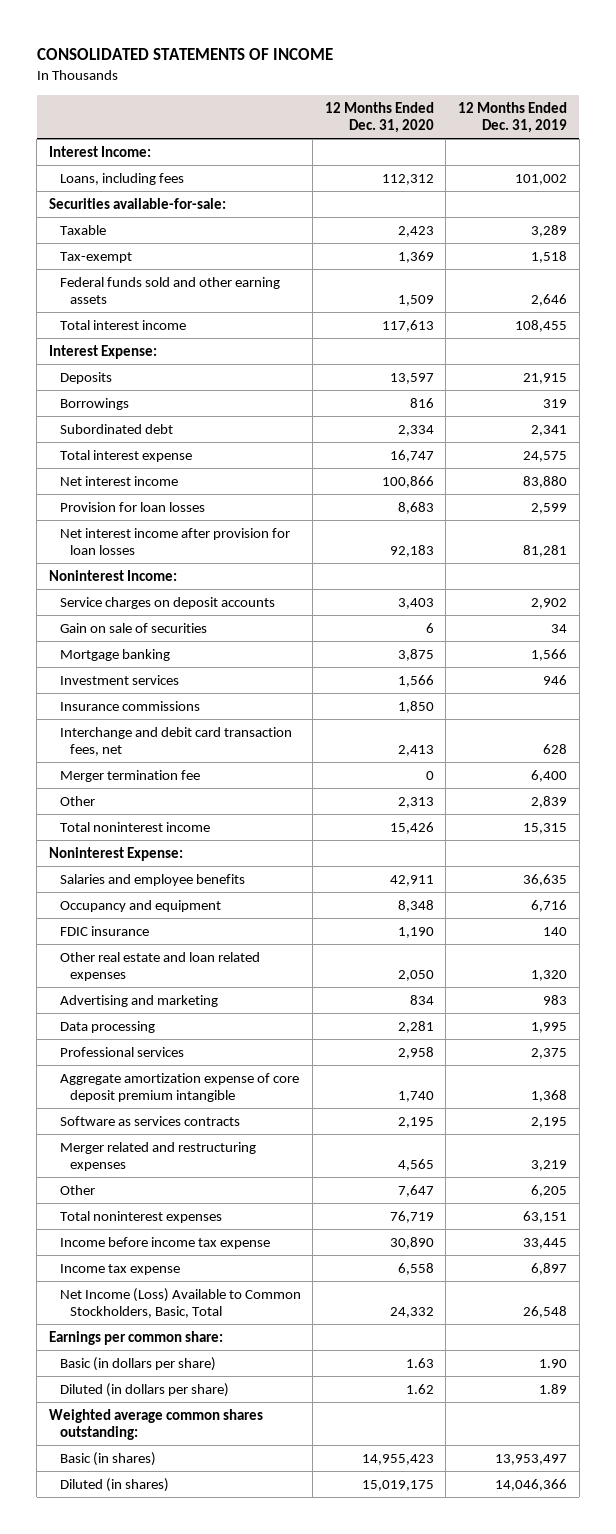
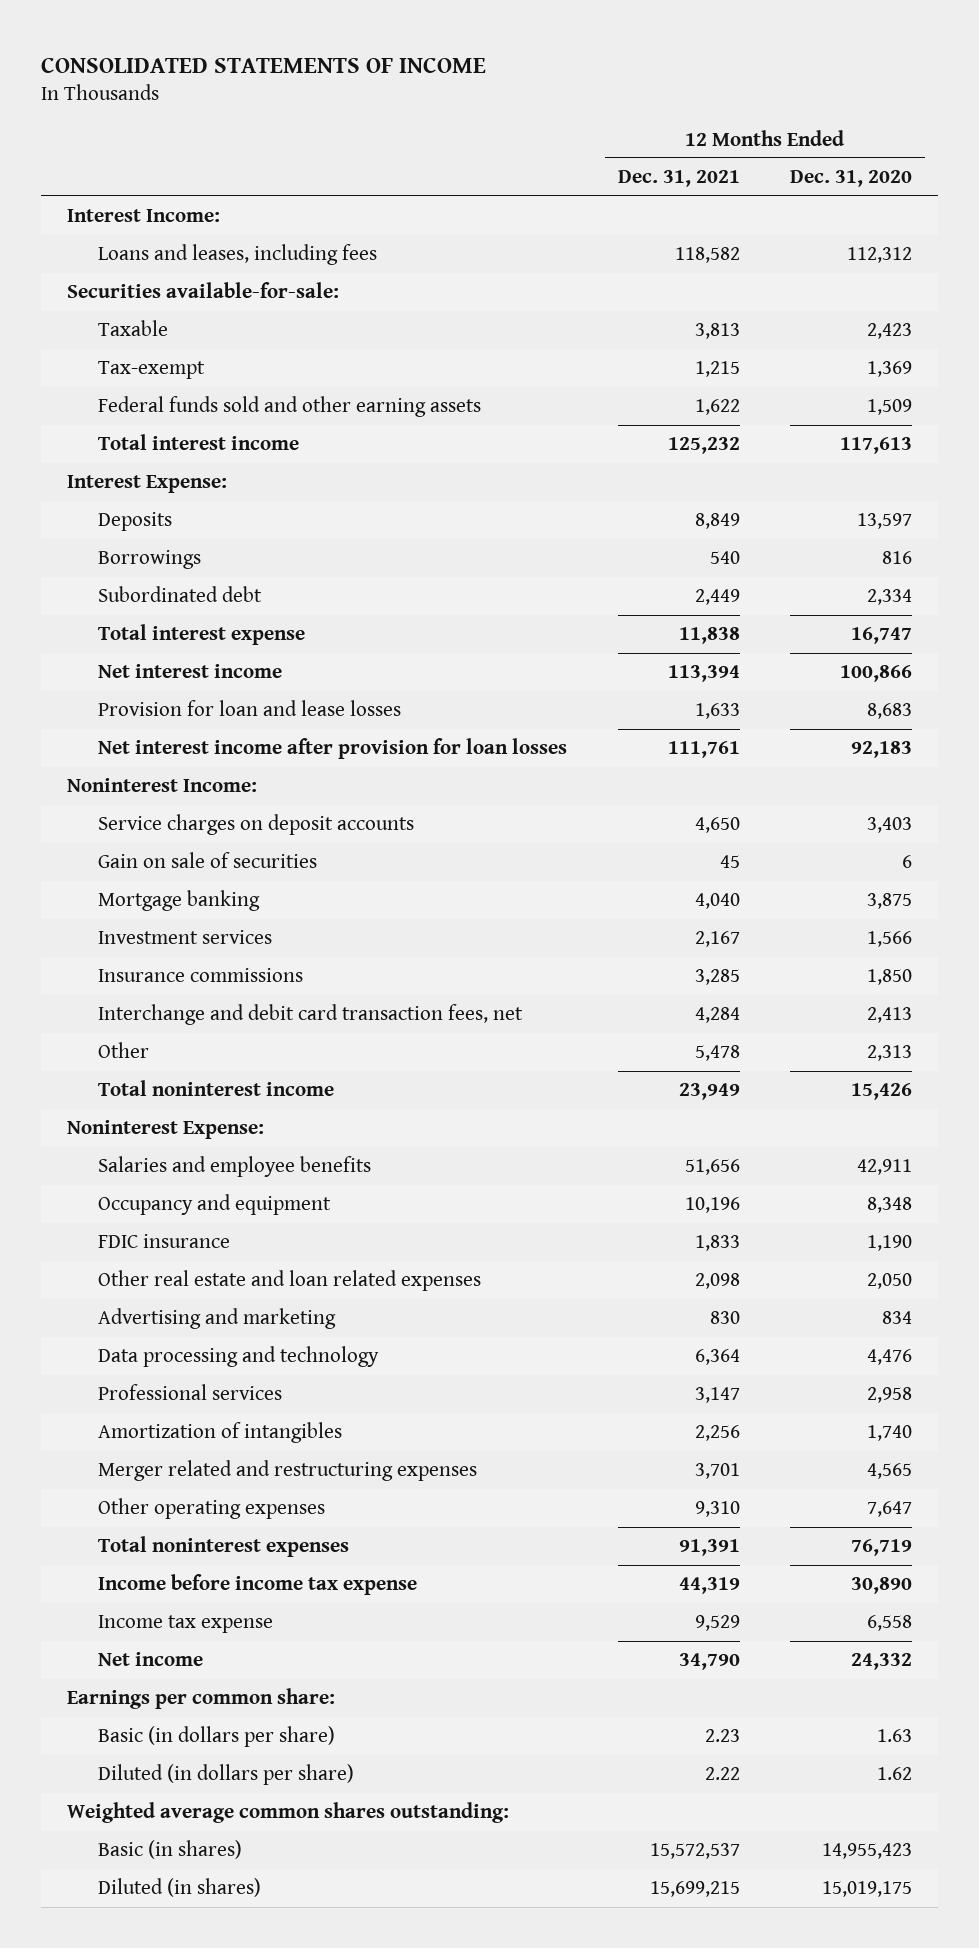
- | 12 Months Ended Dec. 31, 2020 | 12 Months Ended Dec. 31, 2019
+ | 12 Months Ended Dec. 31, 2021 | 12 Months Ended Dec. 31, 2020
- Loans, including fees | 112,312 | 101,002
+ Loans and leases, including fees | 118,582 | 112,312
- Provision for loan losses | 8,683 | 2,599
+ Provision for loan and lease losses | 1,633 | 8,683
- Merger termination fee | 0 | 6,400
- Data processing | 2,281 | 1,995
+ Data processing and technology | 6,364 | 4,476
- Aggregate amortization expense of core deposit premium intangible | 1,740 | 1,368
- Software as services contracts | 2,195 | 2,195
+ Amortization of intangibles | 2,256 | 1,740
- Other | 7,647 | 6,205
+ Other operating expenses | 9,310 | 7,647
- Net Income (Loss) Available to Common Stockholders, Basic, Total | 24,332 | 26,548
+ Net income | 34,790 | 24,332

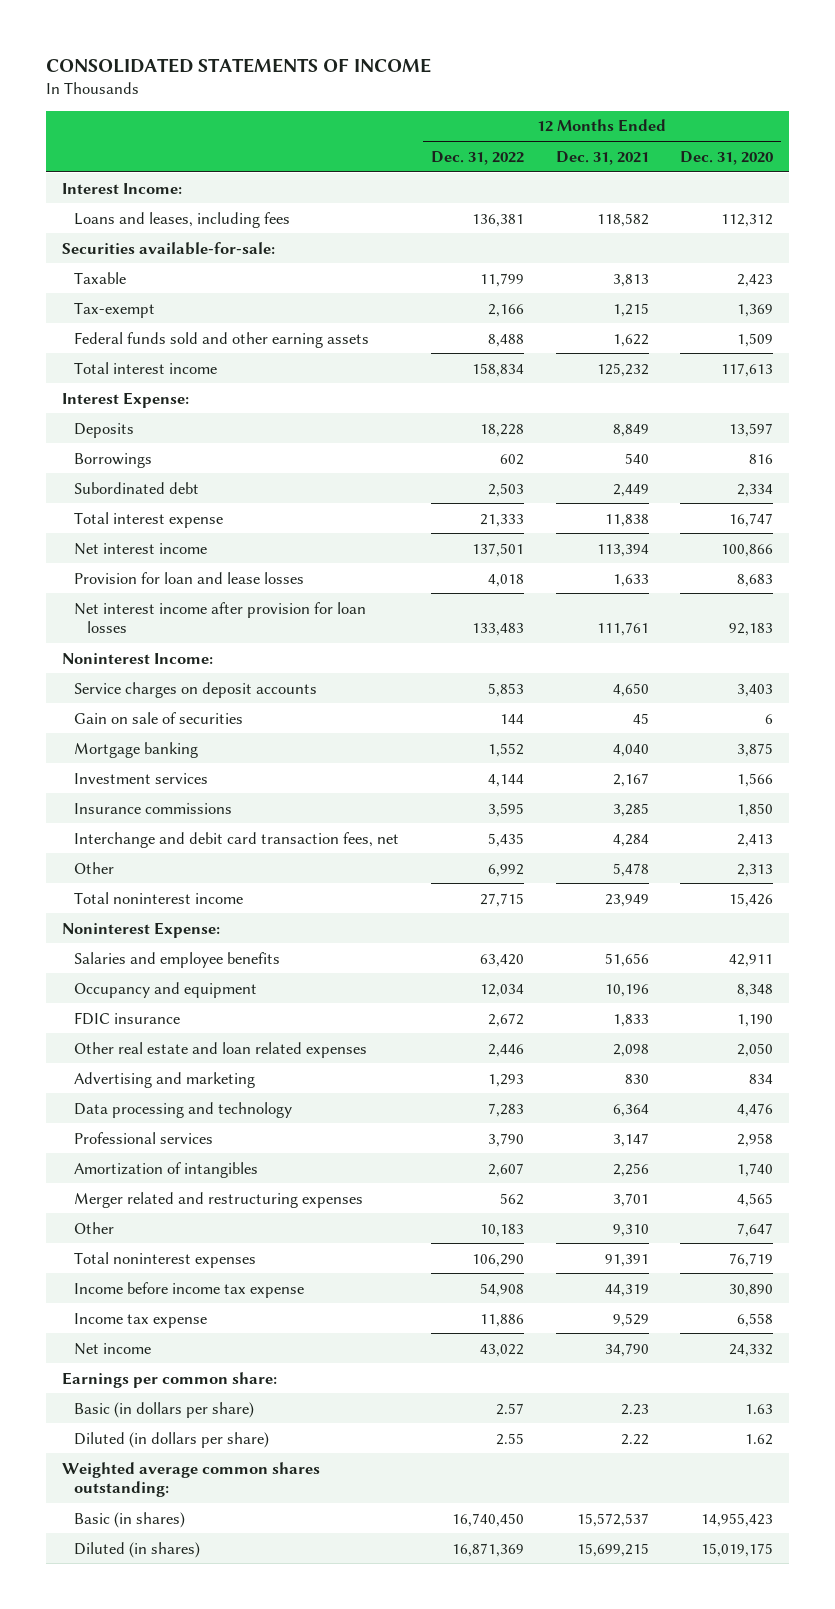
- | 12 Months Ended Dec. 31, 2021 | 12 Months Ended Dec. 31, 2020
+ | 12 Months Ended Dec. 31, 2022 | 12 Months Ended Dec. 31, 2021 | 12 Months Ended Dec. 31, 2020
- Other operating expenses | 9,310 | 7,647
+ Other | 10,183 | 9,310 | 7,647

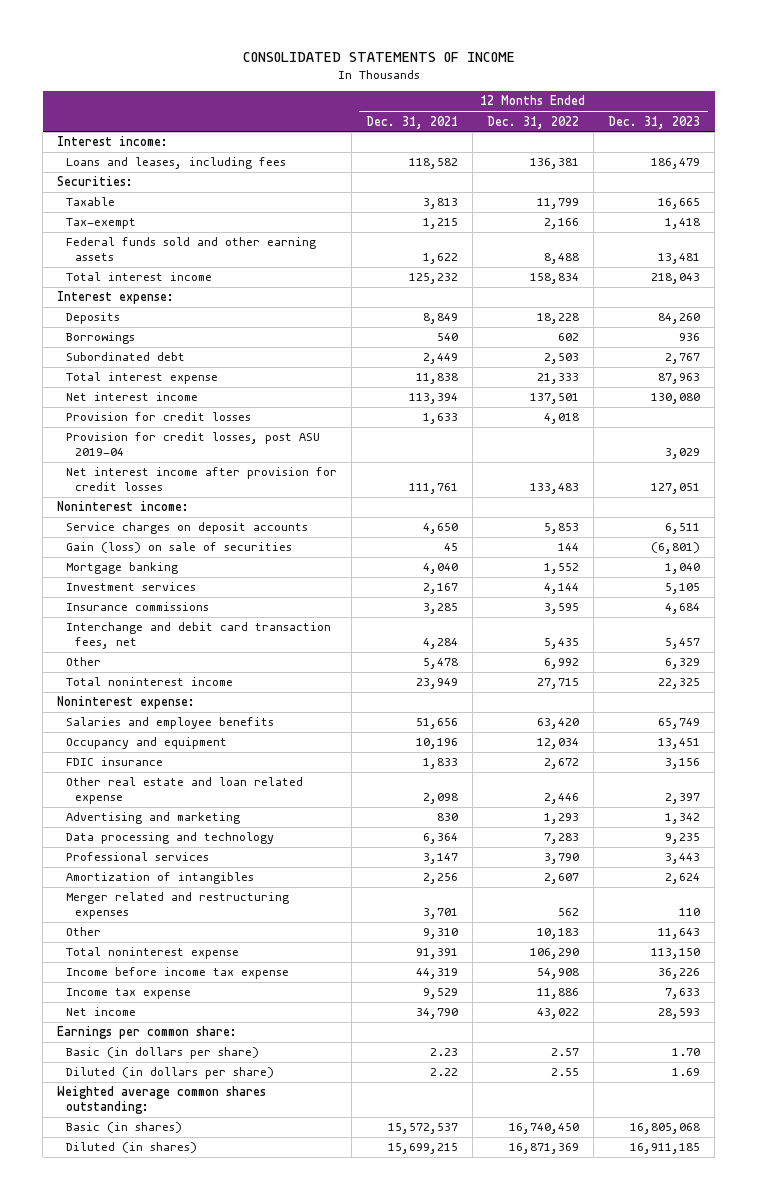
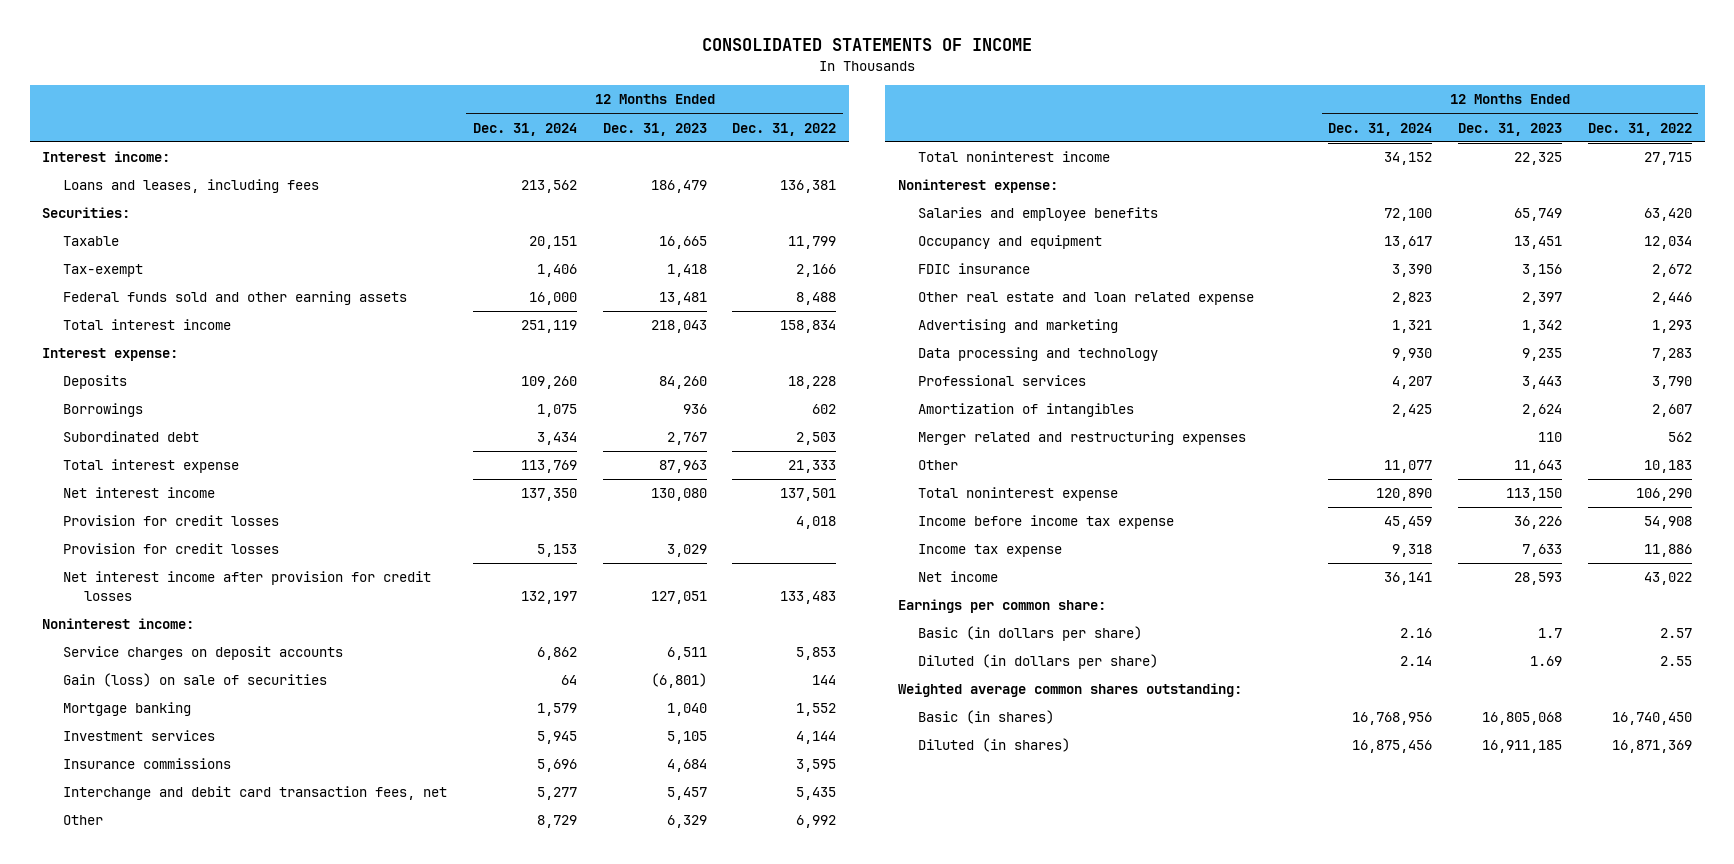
- | 12 Months Ended Dec. 31, 2021 | 12 Months Ended Dec. 31, 2022 | 12 Months Ended Dec. 31, 2023
+ | 12 Months Ended Dec. 31, 2024 | 12 Months Ended Dec. 31, 2023 | 12 Months Ended Dec. 31, 2022
- Provision for credit losses, post ASU 2019-04 | | | 3,029
+ Provision for credit losses | 5,153 | 3,029 |
- Basic (in dollars per share) | 2.23 | 2.57 | 1.70
+ Basic (in dollars per share) | 2.16 | 1.7 | 2.57

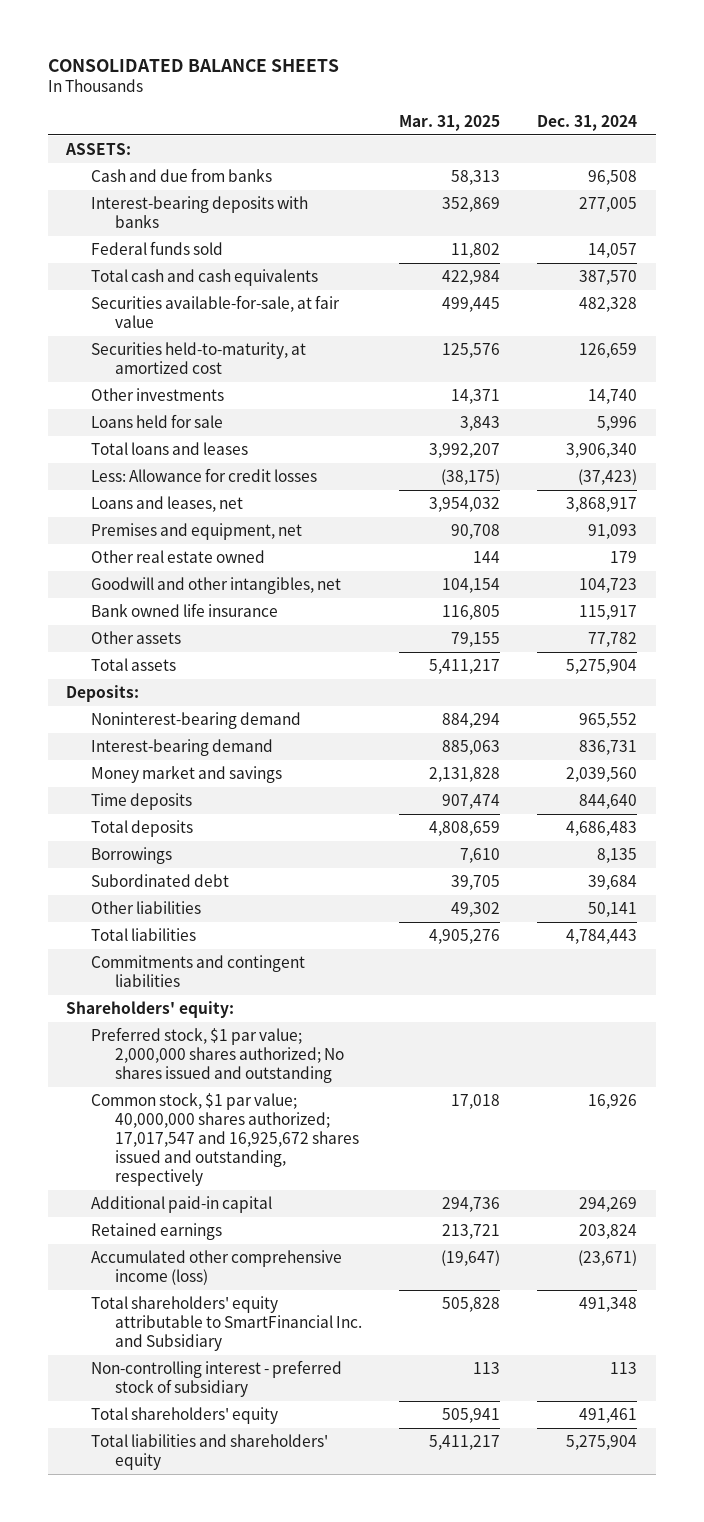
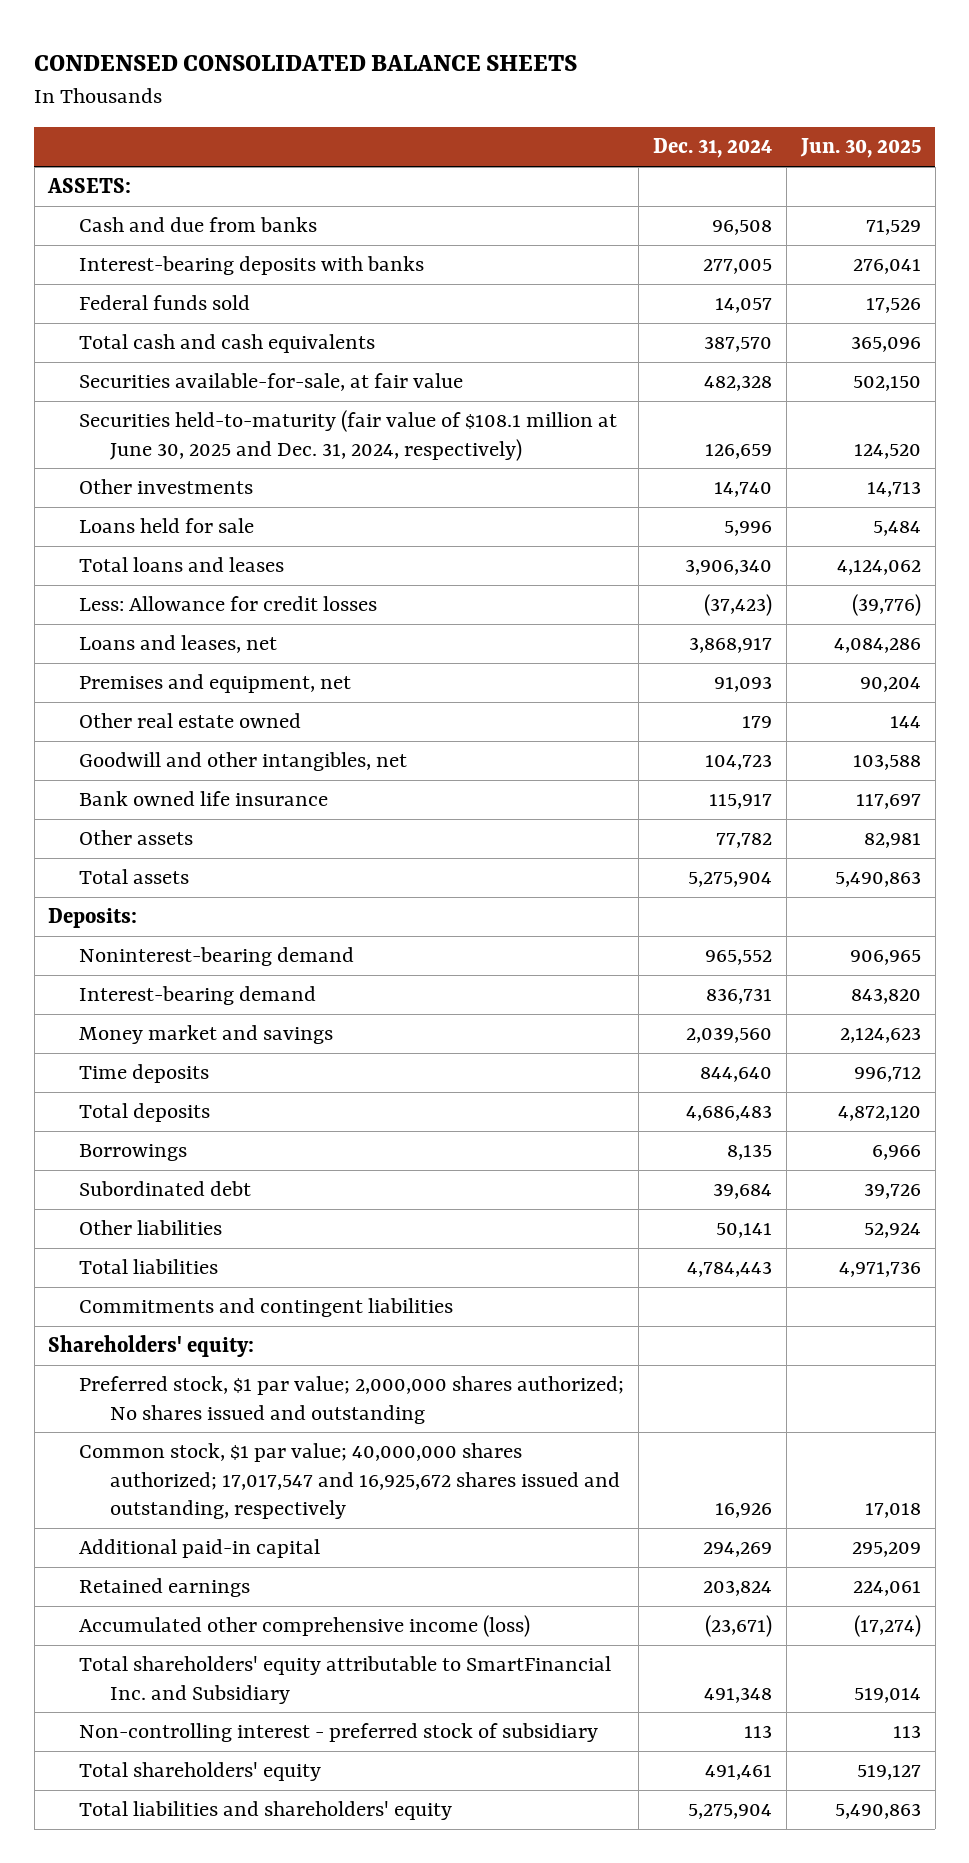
- CONSOLIDATED BALANCE SHEETS
+ CONDENSED CONSOLIDATED BALANCE SHEETS
- | Mar. 31, 2025 | Dec. 31, 2024
+ | Dec. 31, 2024 | Jun. 30, 2025
- Securities held-to-maturity, at amortized cost | 125,576 | 126,659
+ Securities held-to-maturity (fair value of $108.1 million at June 30, 2025 and Dec. 31, 2024, respectively) | 126,659 | 124,520

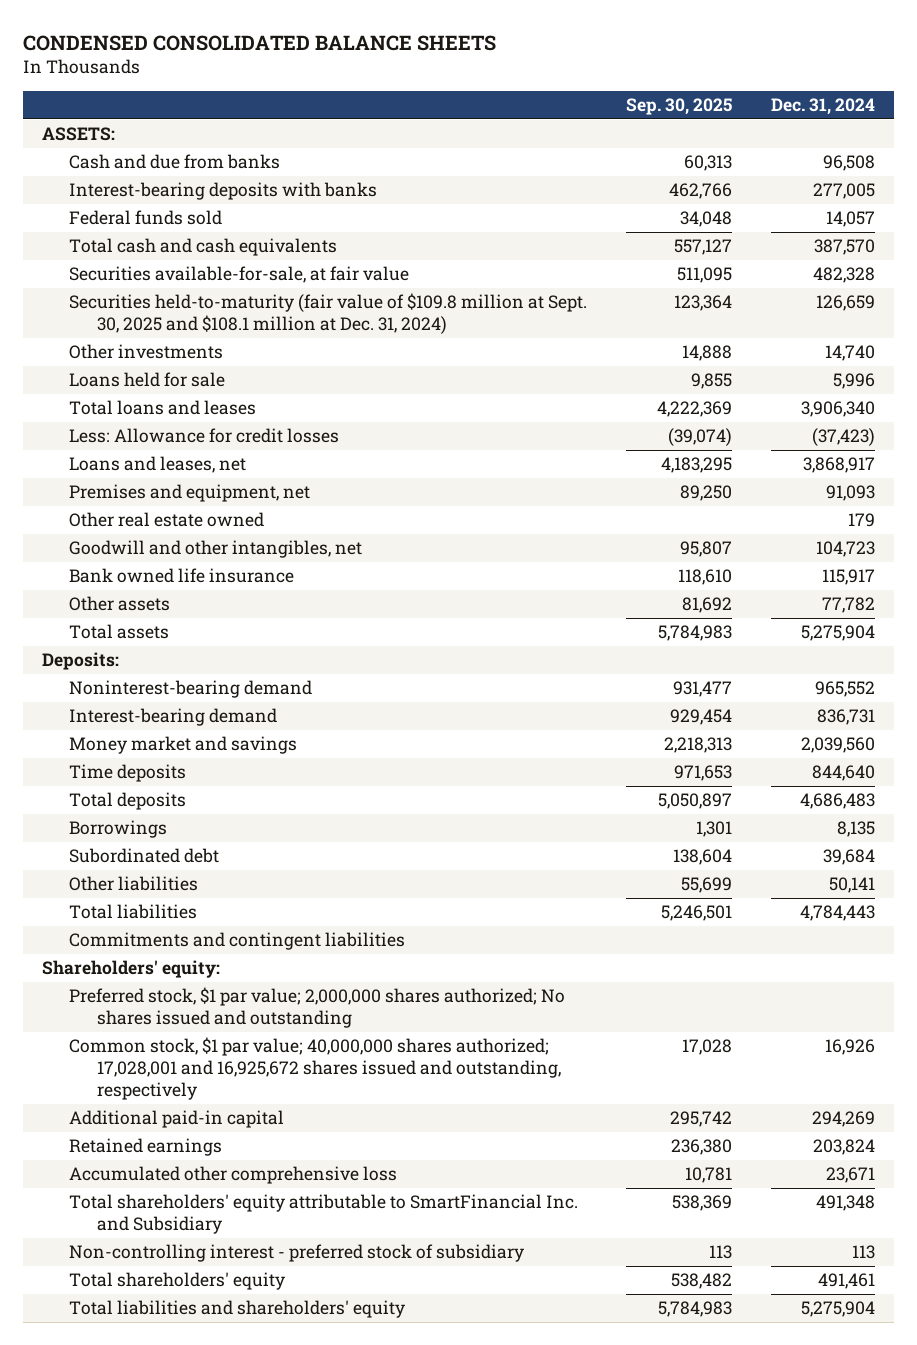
- | Dec. 31, 2024 | Jun. 30, 2025
+ | Sep. 30, 2025 | Dec. 31, 2024
- Securities held-to-maturity (fair value of $108.1 million at June 30, 2025 and Dec. 31, 2024, respectively) | 126,659 | 124,520
+ Securities held-to-maturity (fair value of $109.8 million at Sept. 30, 2025 and $108.1 million at Dec. 31, 2024) | 123,364 | 126,659
- Common stock, $1 par value; 40,000,000 shares authorized; 17,017,547 and 16,925,672 shares issued and outstanding, respectively | 16,926 | 17,018
+ Common stock, $1 par value; 40,000,000 shares authorized; 17,028,001 and 16,925,672 shares issued and outstanding, respectively | 17,028 | 16,926
- Accumulated other comprehensive income (loss) | (23,671) | (17,274)
+ Accumulated other comprehensive loss | 10,781 | 23,671

